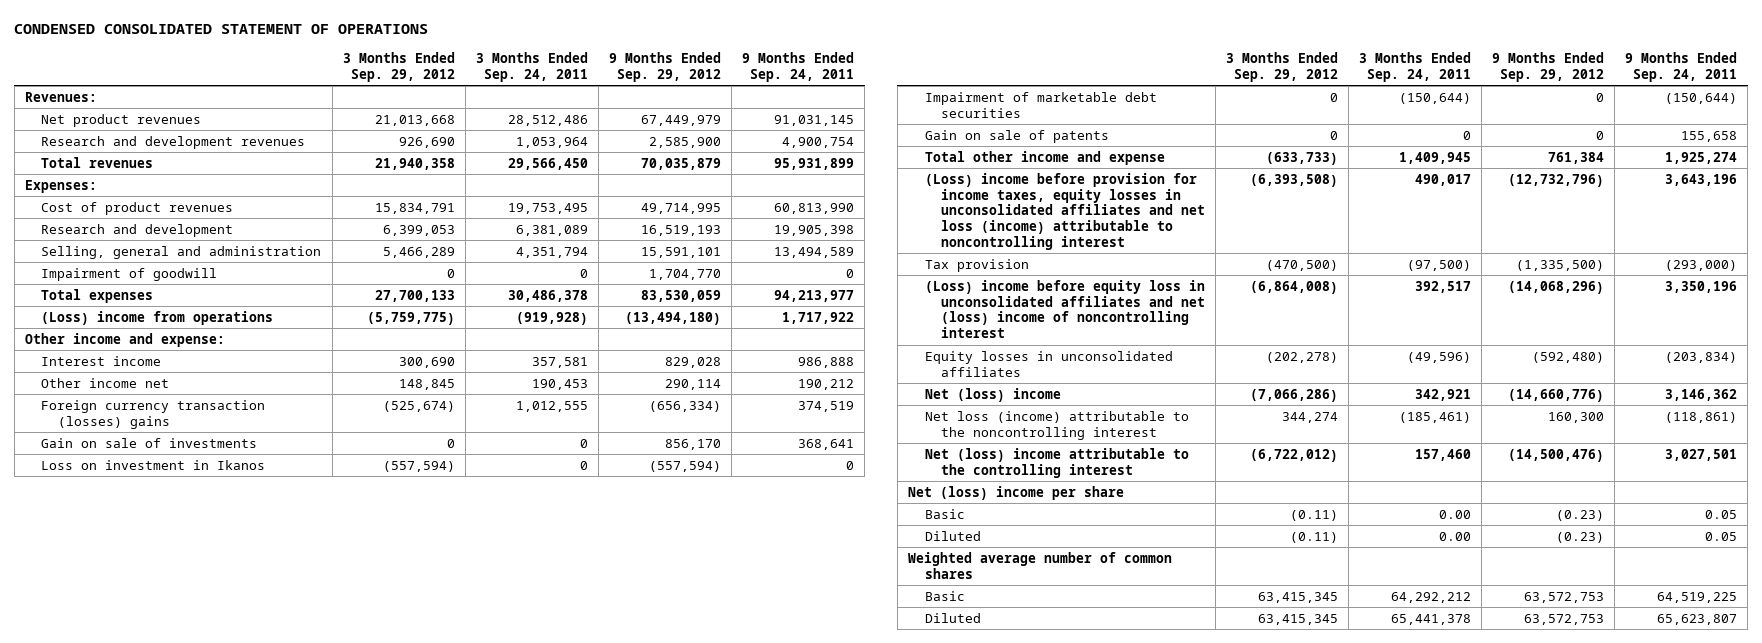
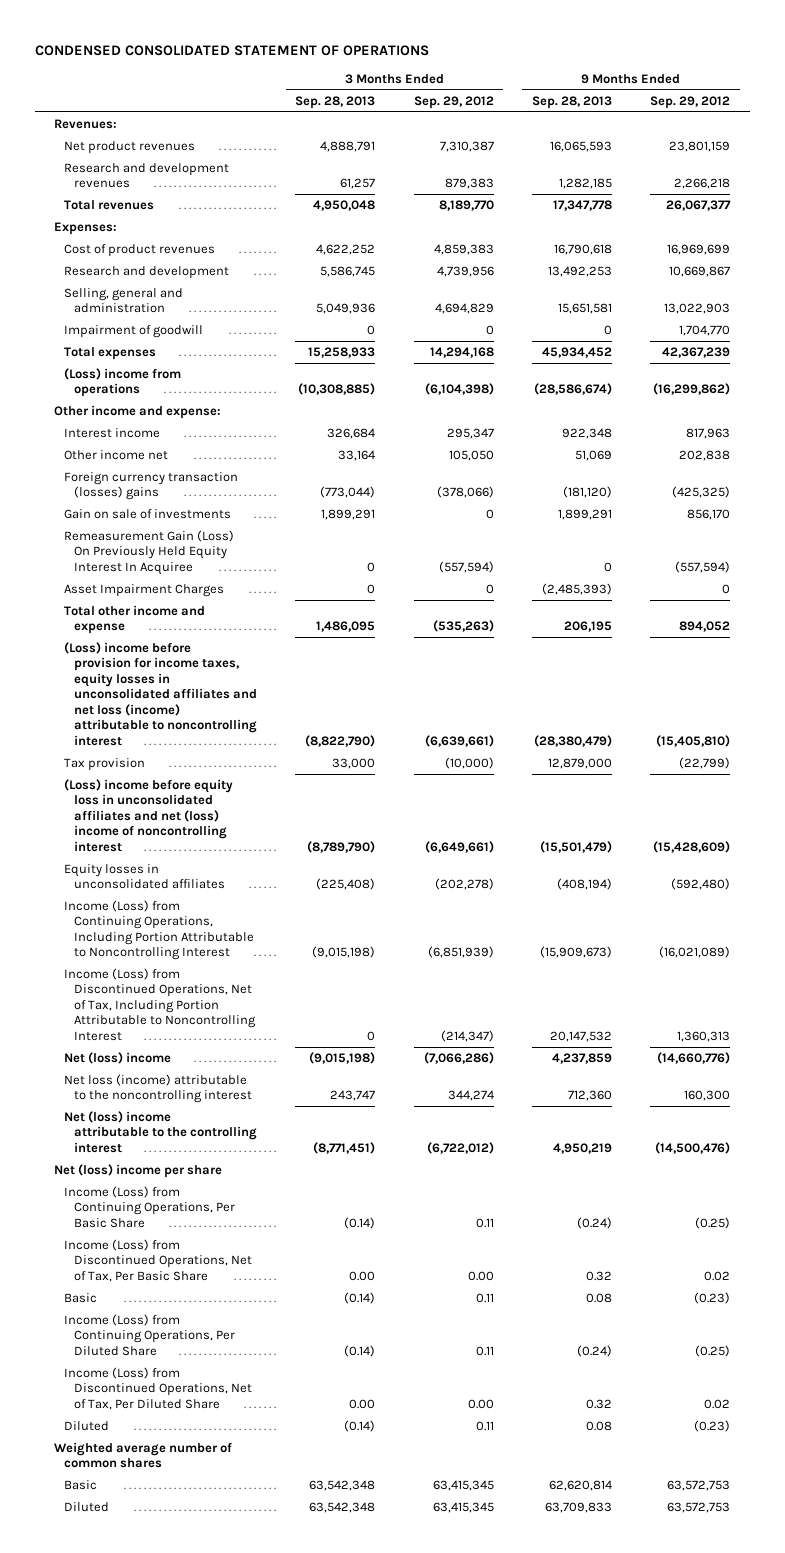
- | 3 Months Ended Sep. 29, 2012 | 3 Months Ended Sep. 24, 2011 | 9 Months Ended Sep. 29, 2012 | 9 Months Ended Sep. 24, 2011
+ | 3 Months Ended Sep. 28, 2013 | 3 Months Ended Sep. 29, 2012 | 9 Months Ended Sep. 28, 2013 | 9 Months Ended Sep. 29, 2012
- Net product revenues | 21,013,668 | 28,512,486 | 67,449,979 | 91,031,145
- Research and development revenues | 926,690 | 1,053,964 | 2,585,900 | 4,900,754
- Total revenues | 21,940,358 | 29,566,450 | 70,035,879 | 95,931,899
+ Net product revenues | 4,888,791 | 7,310,387 | 16,065,593 | 23,801,159
+ Research and development revenues | 61,257 | 879,383 | 1,282,185 | 2,266,218
+ Total revenues | 4,950,048 | 8,189,770 | 17,347,778 | 26,067,377
- Cost of product revenues | 15,834,791 | 19,753,495 | 49,714,995 | 60,813,990
- Research and development | 6,399,053 | 6,381,089 | 16,519,193 | 19,905,398
- Selling, general and administration | 5,466,289 | 4,351,794 | 15,591,101 | 13,494,589
+ Cost of product revenues | 4,622,252 | 4,859,383 | 16,790,618 | 16,969,699
+ Research and development | 5,586,745 | 4,739,956 | 13,492,253 | 10,669,867
+ Selling, general and administration | 5,049,936 | 4,694,829 | 15,651,581 | 13,022,903
- Total expenses | 27,700,133 | 30,486,378 | 83,530,059 | 94,213,977
- (Loss) income from operations | (5,759,775) | (919,928) | (13,494,180) | 1,717,922
+ Total expenses | 15,258,933 | 14,294,168 | 45,934,452 | 42,367,239
+ (Loss) income from operations | (10,308,885) | (6,104,398) | (28,586,674) | (16,299,862)
- Interest income | 300,690 | 357,581 | 829,028 | 986,888
- Other income net | 148,845 | 190,453 | 290,114 | 190,212
- Foreign currency transaction (losses) gains | (525,674) | 1,012,555 | (656,334) | 374,519
+ Interest income | 326,684 | 295,347 | 922,348 | 817,963
+ Other income net | 33,164 | 105,050 | 51,069 | 202,838
+ Foreign currency transaction (losses) gains | (773,044) | (378,066) | (181,120) | (425,325)
- Loss on investment in Ikanos | (557,594) | 0 | (557,594) | 0
- Impairment of marketable debt securities | 0 | (150,644) | 0 | (150,644)
- Gain on sale of patents | 0 | 0 | 0 | 155,658
- Total other income and expense | (633,733) | 1,409,945 | 761,384 | 1,925,274
- (Loss) income before provision for income taxes, equity losses in unconsolidated affiliates and net loss (income) attributable to noncontrolling interest | (6,393,508) | 490,017 | (12,732,796) | 3,643,196
- Tax provision | (470,500) | (97,500) | (1,335,500) | (293,000)
- (Loss) income before equity loss in unconsolidated affiliates and net (loss) income of noncontrolling interest | (6,864,008) | 392,517 | (14,068,296) | 3,350,196
+ Remeasurement Gain (Loss) On Previously Held Equity Interest In Acquiree | 0 | (557,594) | 0 | (557,594)
+ Asset Impairment Charges | 0 | 0 | (2,485,393) | 0
+ Total other income and expense | 1,486,095 | (535,263) | 206,195 | 894,052
+ (Loss) income before provision for income taxes, equity losses in unconsolidated affiliates and net loss (income) attributable to noncontrolling interest | (8,822,790) | (6,639,661) | (28,380,479) | (15,405,810)
+ Tax provision | 33,000 | (10,000) | 12,879,000 | (22,799)
+ (Loss) income before equity loss in unconsolidated affiliates and net (loss) income of noncontrolling interest | (8,789,790) | (6,649,661) | (15,501,479) | (15,428,609)
+ Income (Loss) from Continuing Operations, Including Portion Attributable to Noncontrolling Interest | (9,015,198) | (6,851,939) | (15,909,673) | (16,021,089)
+ Income (Loss) from Discontinued Operations, Net of Tax, Including Portion Attributable to Noncontrolling Interest | 0 | (214,347) | 20,147,532 | 1,360,313
- Basic | (0.11) | 0.00 | (0.23) | 0.05
- Diluted | (0.11) | 0.00 | (0.23) | 0.05
+ Income (Loss) from Continuing Operations, Per Basic Share | (0.14) | 0.11 | (0.24) | (0.25)
+ Income (Loss) from Discontinued Operations, Net of Tax, Per Basic Share | 0.00 | 0.00 | 0.32 | 0.02
+ Basic | (0.14) | 0.11 | 0.08 | (0.23)
+ Income (Loss) from Continuing Operations, Per Diluted Share | (0.14) | 0.11 | (0.24) | (0.25)
+ Income (Loss) from Discontinued Operations, Net of Tax, Per Diluted Share | 0.00 | 0.00 | 0.32 | 0.02
+ Diluted | (0.14) | 0.11 | 0.08 | (0.23)

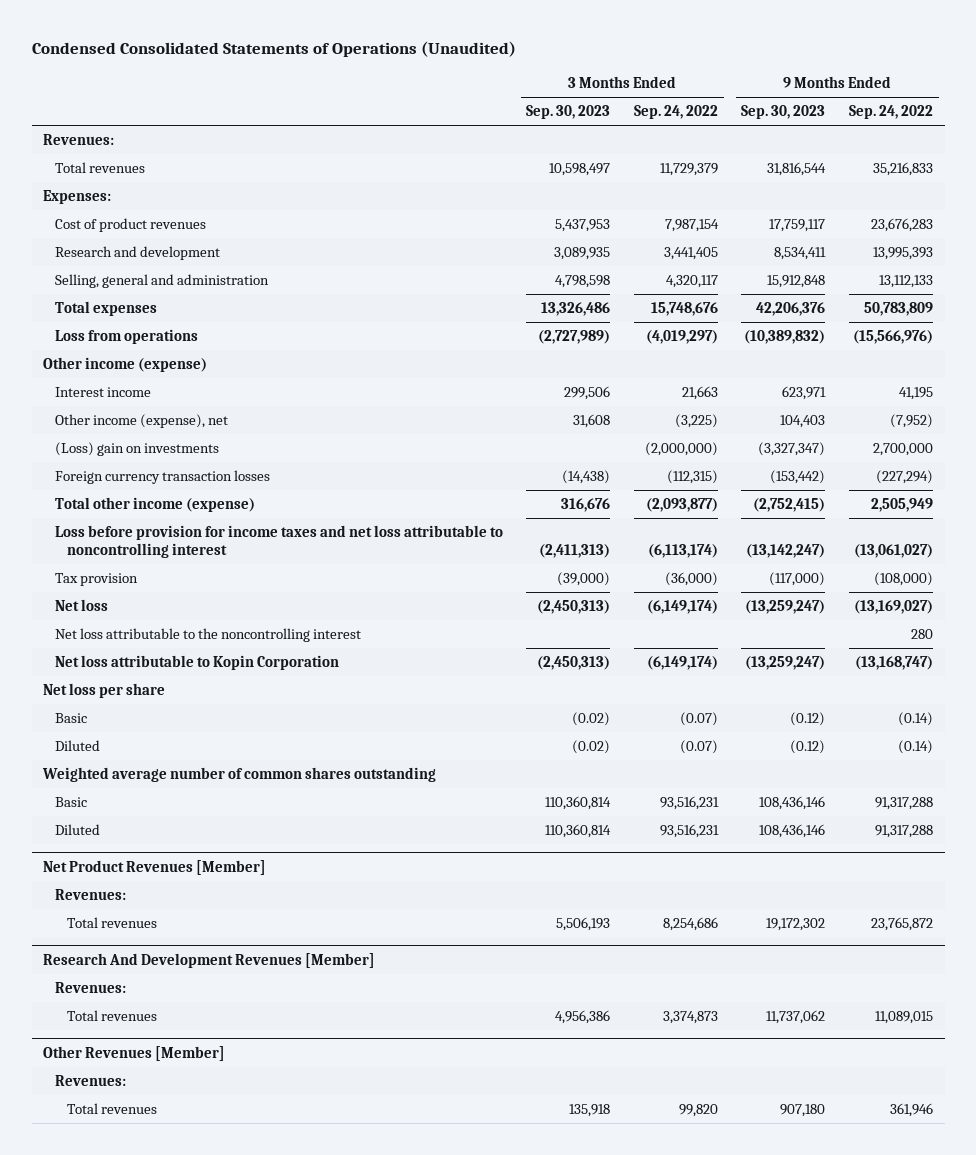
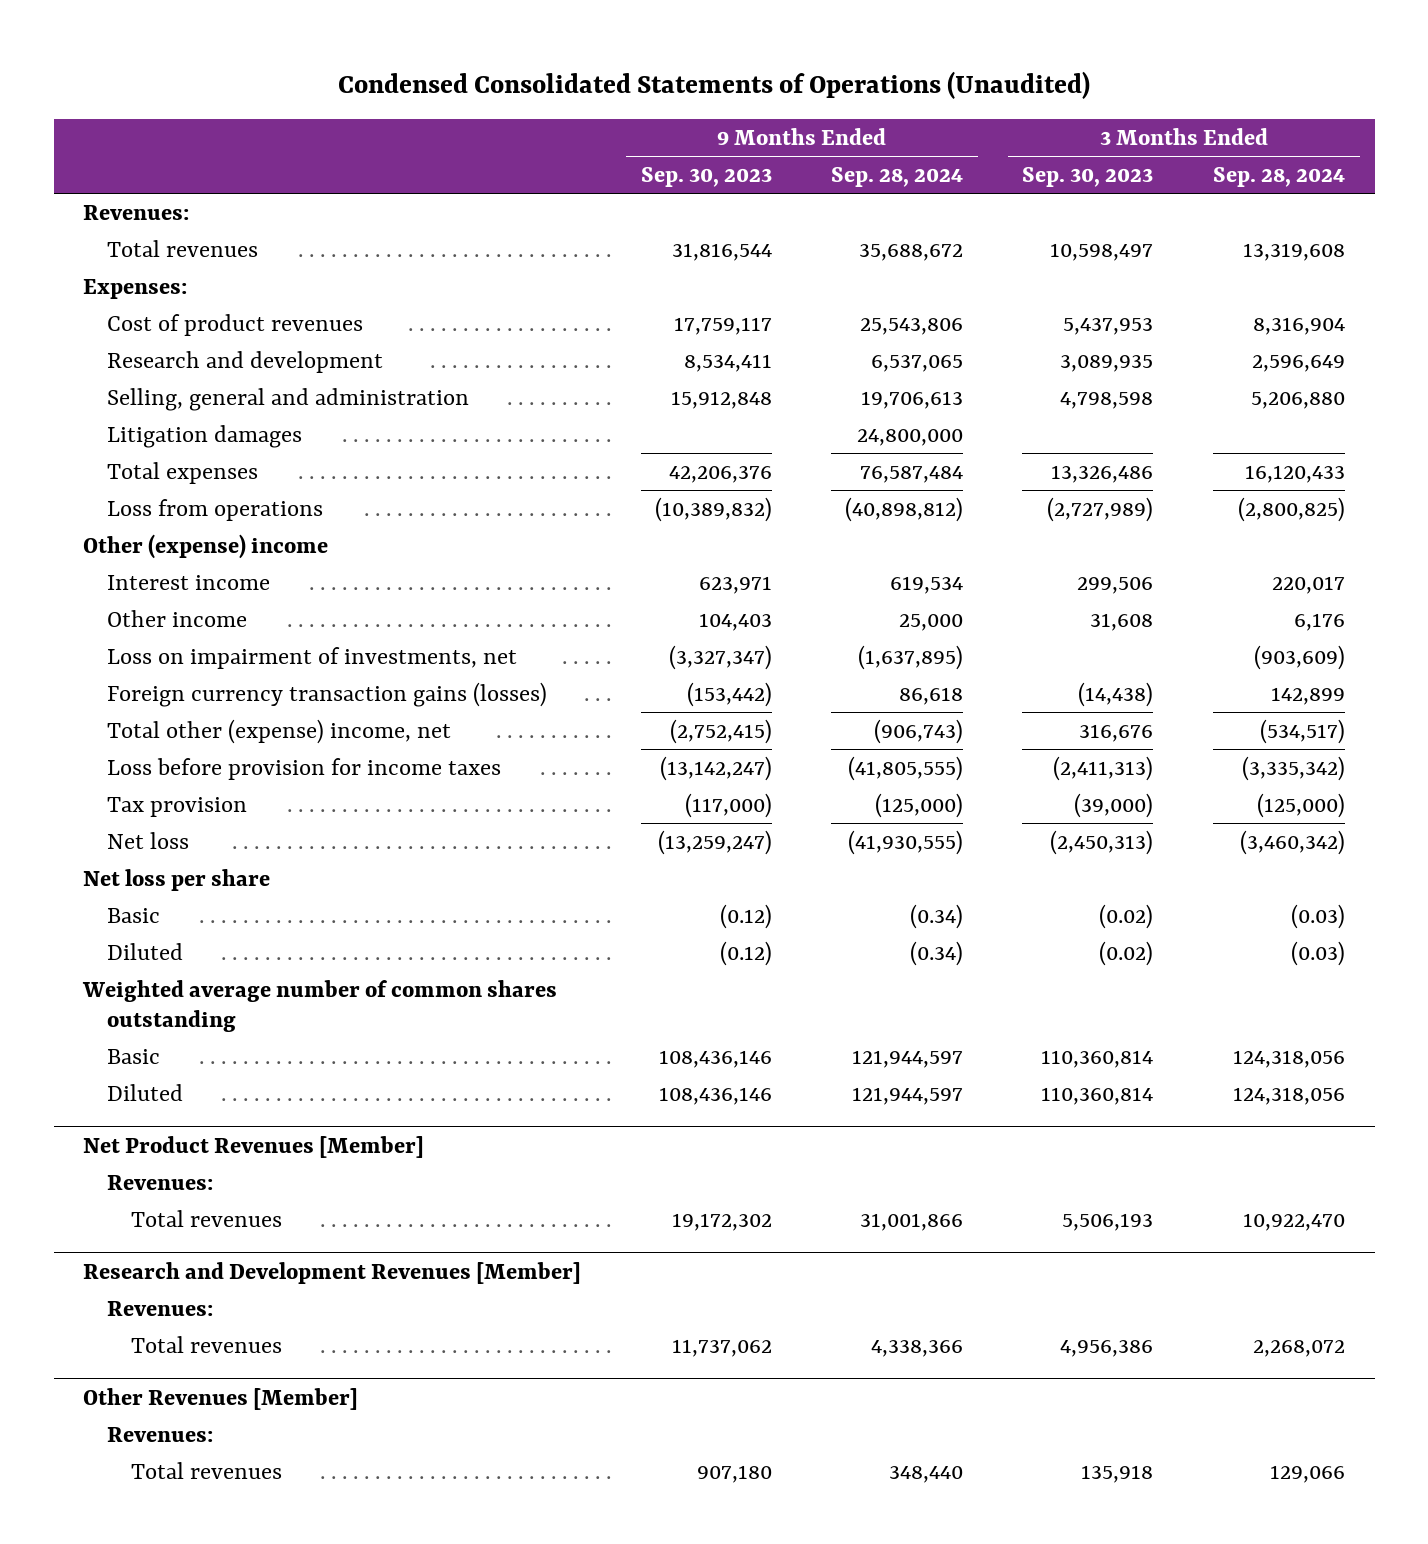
- | 3 Months Ended Sep. 30, 2023 | 3 Months Ended Sep. 24, 2022 | 9 Months Ended Sep. 30, 2023 | 9 Months Ended Sep. 24, 2022
+ | 9 Months Ended Sep. 30, 2023 | 9 Months Ended Sep. 28, 2024 | 3 Months Ended Sep. 30, 2023 | 3 Months Ended Sep. 28, 2024
+ Litigation damages | | 24,800,000 | |
- Other income (expense)
+ Other (expense) income
- Other income (expense), net | 31,608 | (3,225) | 104,403 | (7,952)
- (Loss) gain on investments | | (2,000,000) | (3,327,347) | 2,700,000
- Foreign currency transaction losses | (14,438) | (112,315) | (153,442) | (227,294)
- Total other income (expense) | 316,676 | (2,093,877) | (2,752,415) | 2,505,949
- Loss before provision for income taxes and net loss attributable to noncontrolling interest | (2,411,313) | (6,113,174) | (13,142,247) | (13,061,027)
+ Other income | 104,403 | 25,000 | 31,608 | 6,176
+ Loss on impairment of investments, net | (3,327,347) | (1,637,895) | | (903,609)
+ Foreign currency transaction gains (losses) | (153,442) | 86,618 | (14,438) | 142,899
+ Total other (expense) income, net | (2,752,415) | (906,743) | 316,676 | (534,517)
+ Loss before provision for income taxes | (13,142,247) | (41,805,555) | (2,411,313) | (3,335,342)
- Net loss attributable to the noncontrolling interest | | | | 280
- Net loss attributable to Kopin Corporation | (2,450,313) | (6,149,174) | (13,259,247) | (13,168,747)
- Research And Development Revenues [Member]
+ Research and Development Revenues [Member]

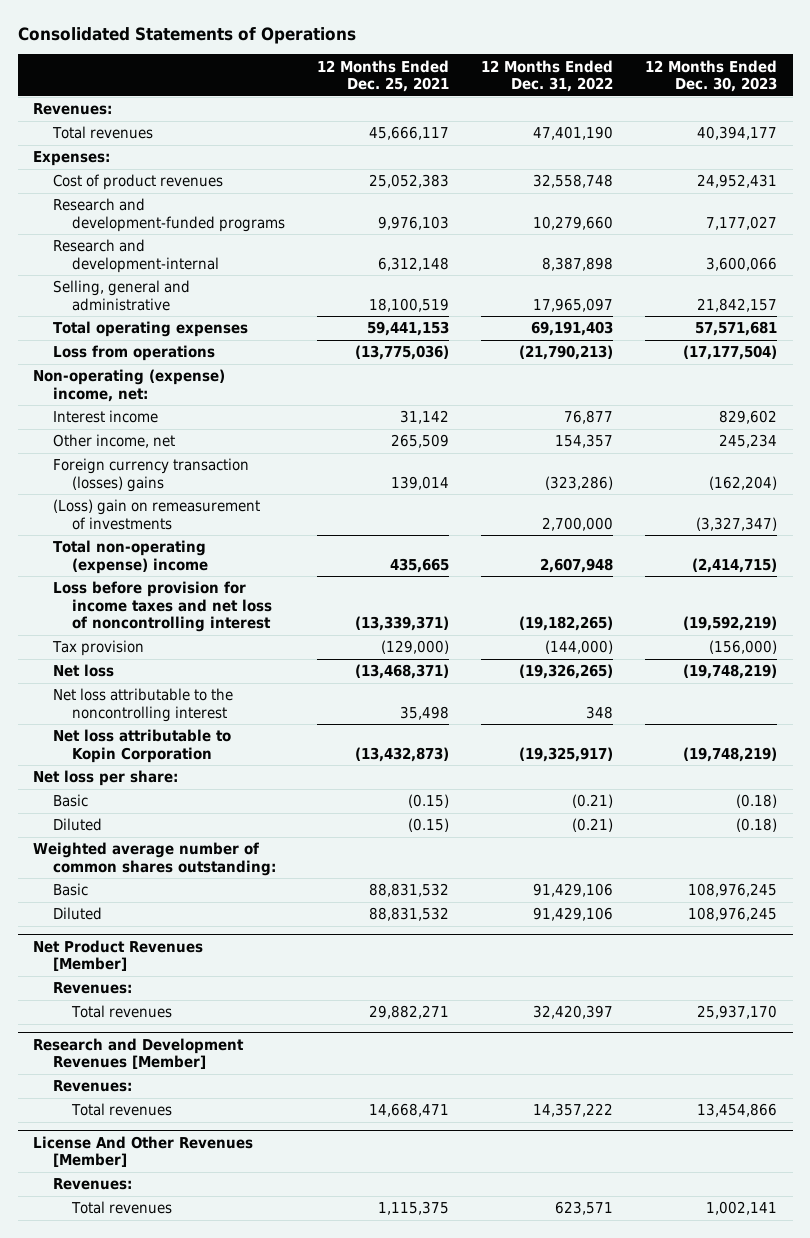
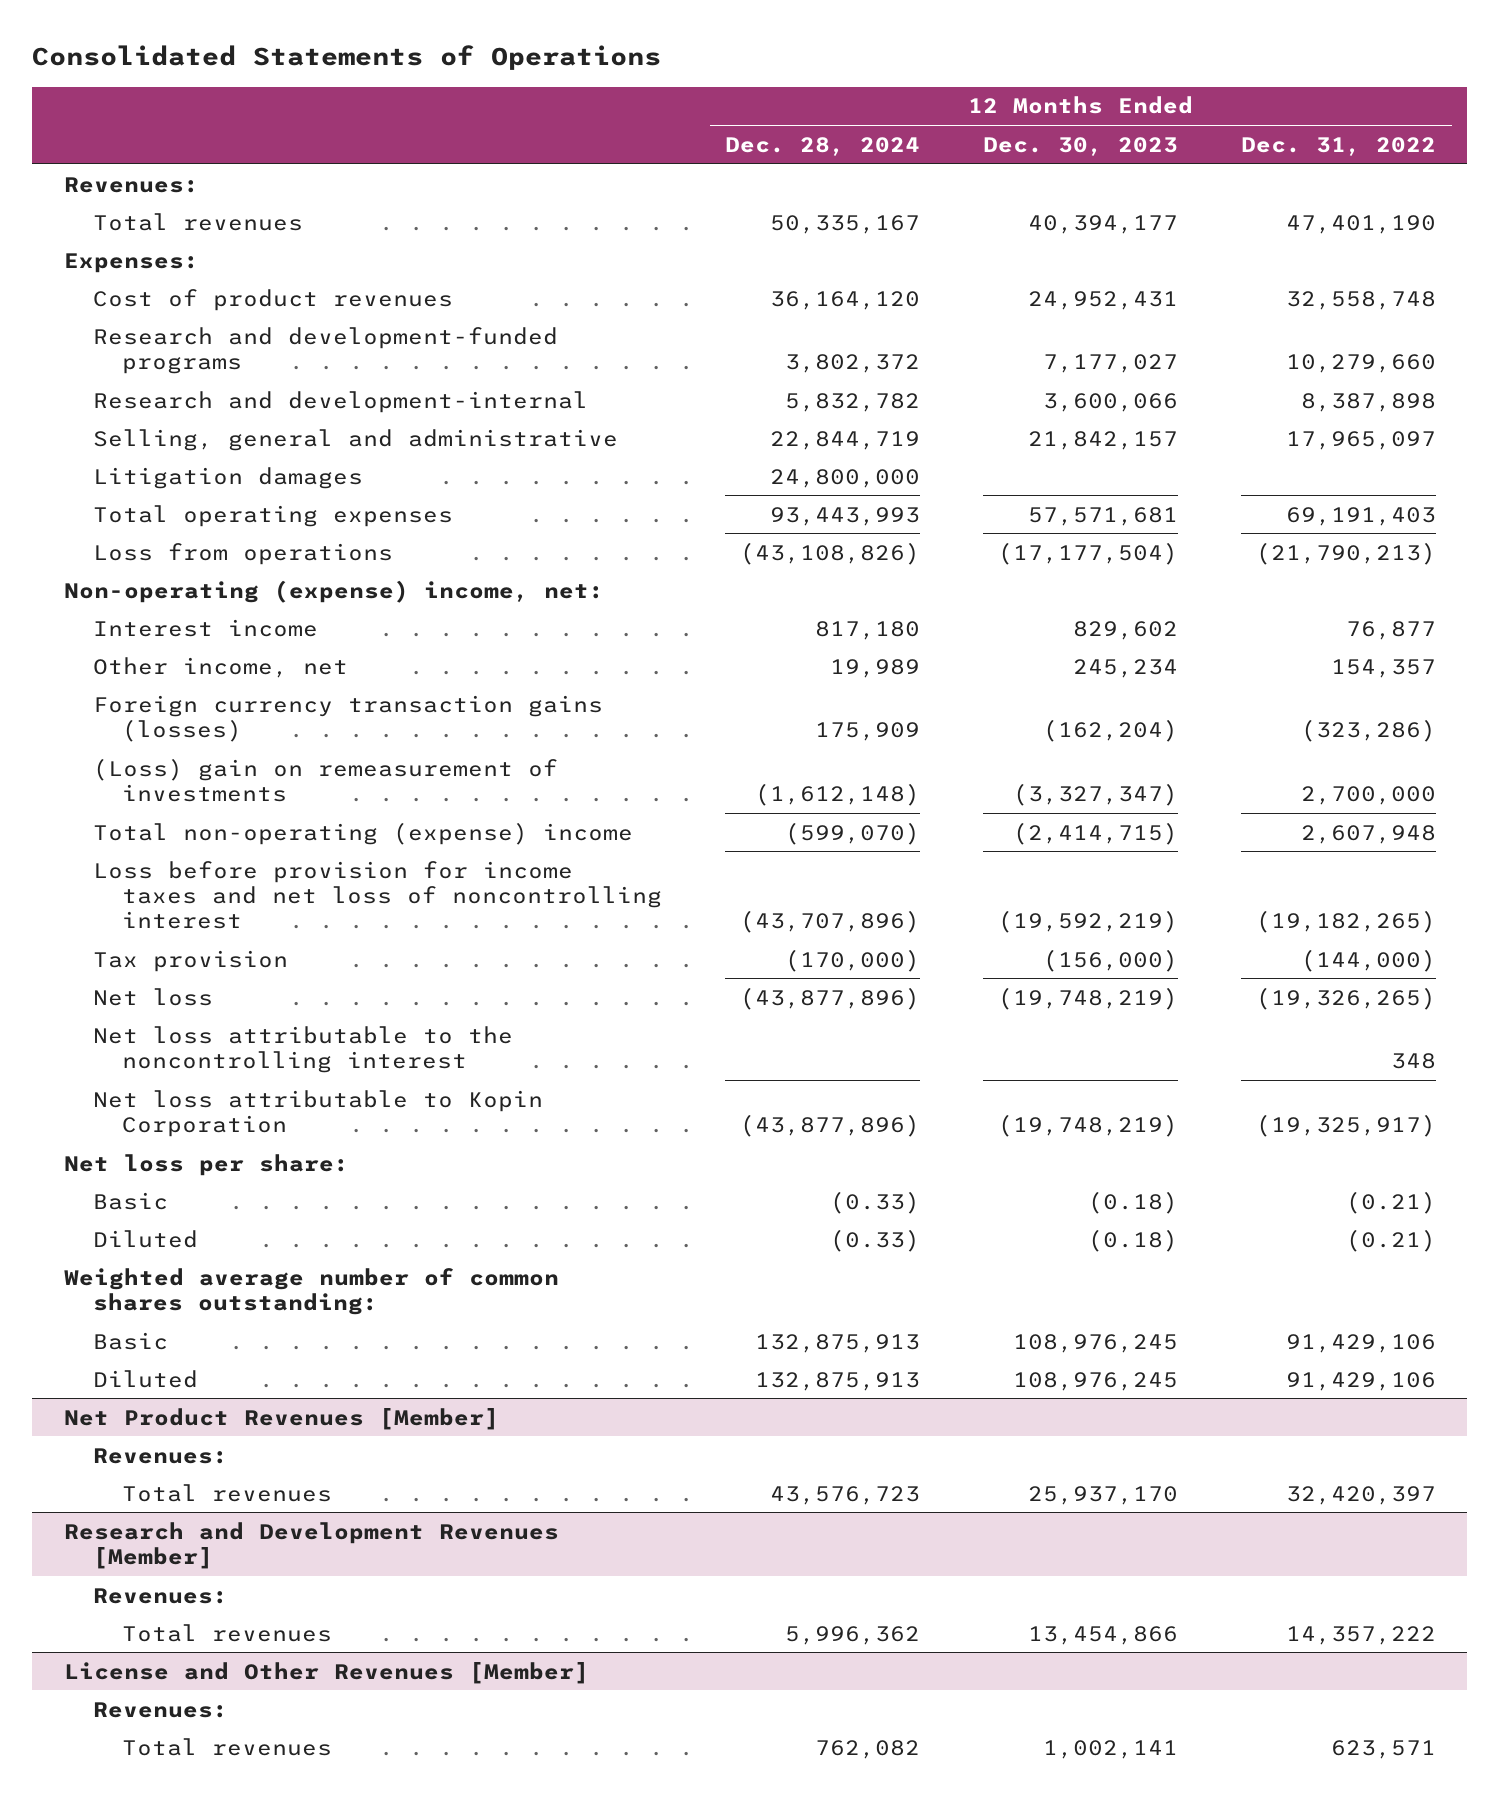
- | 12 Months Ended Dec. 25, 2021 | 12 Months Ended Dec. 31, 2022 | 12 Months Ended Dec. 30, 2023
+ | 12 Months Ended Dec. 28, 2024 | 12 Months Ended Dec. 30, 2023 | 12 Months Ended Dec. 31, 2022
+ Litigation damages | 24,800,000 | |
- Foreign currency transaction (losses) gains | 139,014 | (323,286) | (162,204)
+ Foreign currency transaction gains (losses) | 175,909 | (162,204) | (323,286)
- License And Other Revenues [Member]
+ License and Other Revenues [Member]

